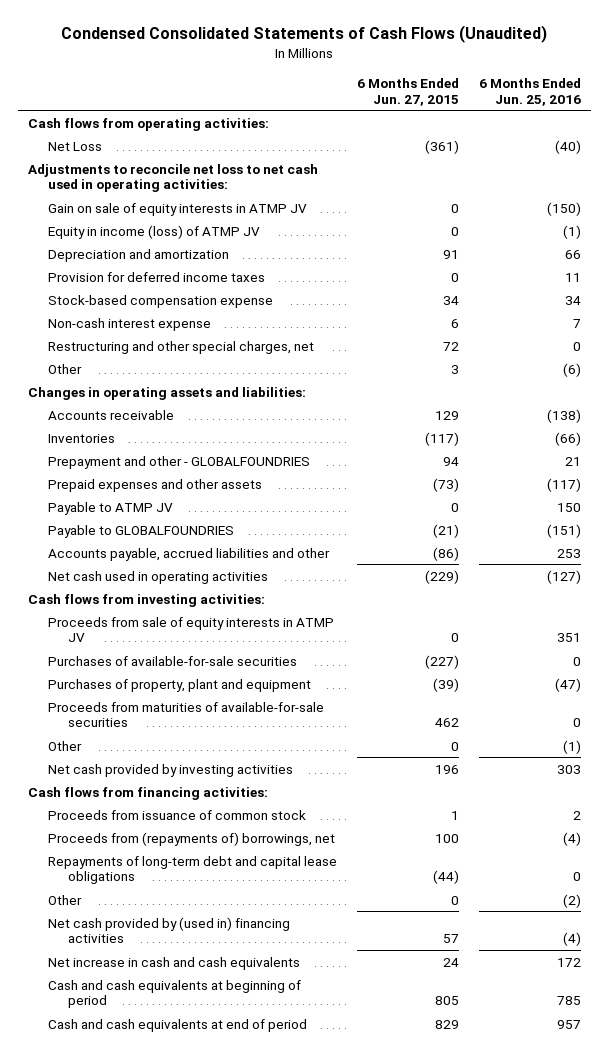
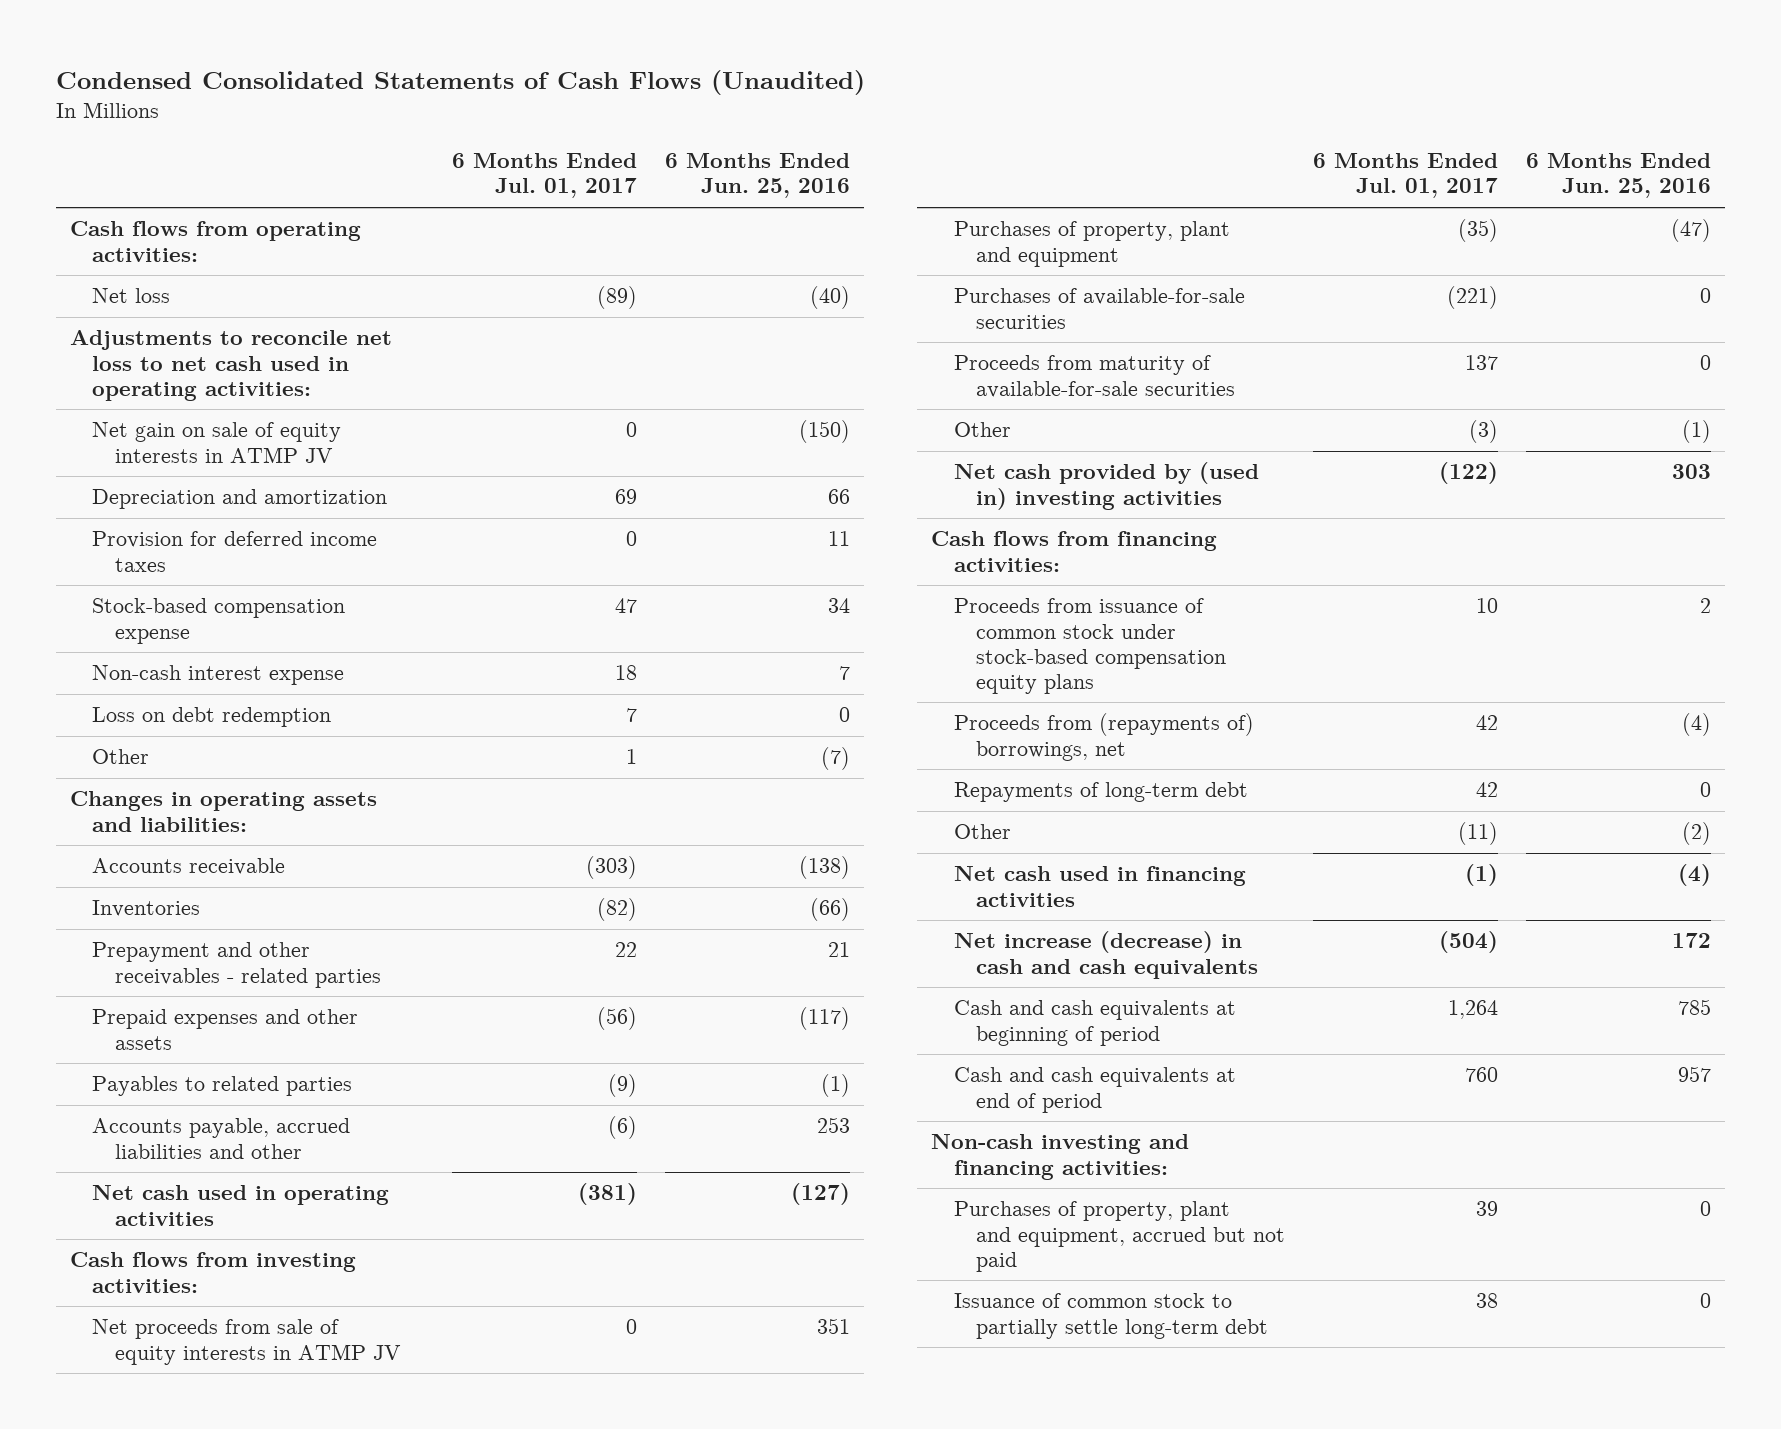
- | 6 Months Ended Jun. 27, 2015 | 6 Months Ended Jun. 25, 2016
+ | 6 Months Ended Jul. 01, 2017 | 6 Months Ended Jun. 25, 2016
- Net Loss | (361) | (40)
+ Net loss | (89) | (40)
- Gain on sale of equity interests in ATMP JV | 0 | (150)
- Equity in income (loss) of ATMP JV | 0 | (1)
+ Net gain on sale of equity interests in ATMP JV | 0 | (150)
- Restructuring and other special charges, net | 72 | 0
- Other | 3 | (6)
+ Loss on debt redemption | 7 | 0
+ Other | 1 | (7)
- Prepayment and other - GLOBALFOUNDRIES | 94 | 21
+ Prepayment and other receivables - related parties | 22 | 21
- Payable to ATMP JV | 0 | 150
- Payable to GLOBALFOUNDRIES | (21) | (151)
+ Payables to related parties | (9) | (1)
- Proceeds from sale of equity interests in ATMP JV | 0 | 351
+ Net proceeds from sale of equity interests in ATMP JV | 0 | 351
- Proceeds from maturities of available-for-sale securities | 462 | 0
moved down: Purchases of available-for-sale securities | (221) | 0
+ Proceeds from maturity of available-for-sale securities | 137 | 0
- Net cash provided by investing activities | 196 | 303
+ Net cash provided by (used in) investing activities | (122) | 303
- Proceeds from issuance of common stock | 1 | 2
+ Proceeds from issuance of common stock under stock-based compensation equity plans | 10 | 2
- Repayments of long-term debt and capital lease obligations | (44) | 0
+ Repayments of long-term debt | 42 | 0
- Net cash provided by (used in) financing activities | 57 | (4)
- Net increase in cash and cash equivalents | 24 | 172
+ Net cash used in financing activities | (1) | (4)
+ Net increase (decrease) in cash and cash equivalents | (504) | 172
+ Non-cash investing and financing activities:
+ Purchases of property, plant and equipment, accrued but not paid | 39 | 0
+ Issuance of common stock to partially settle long-term debt | 38 | 0

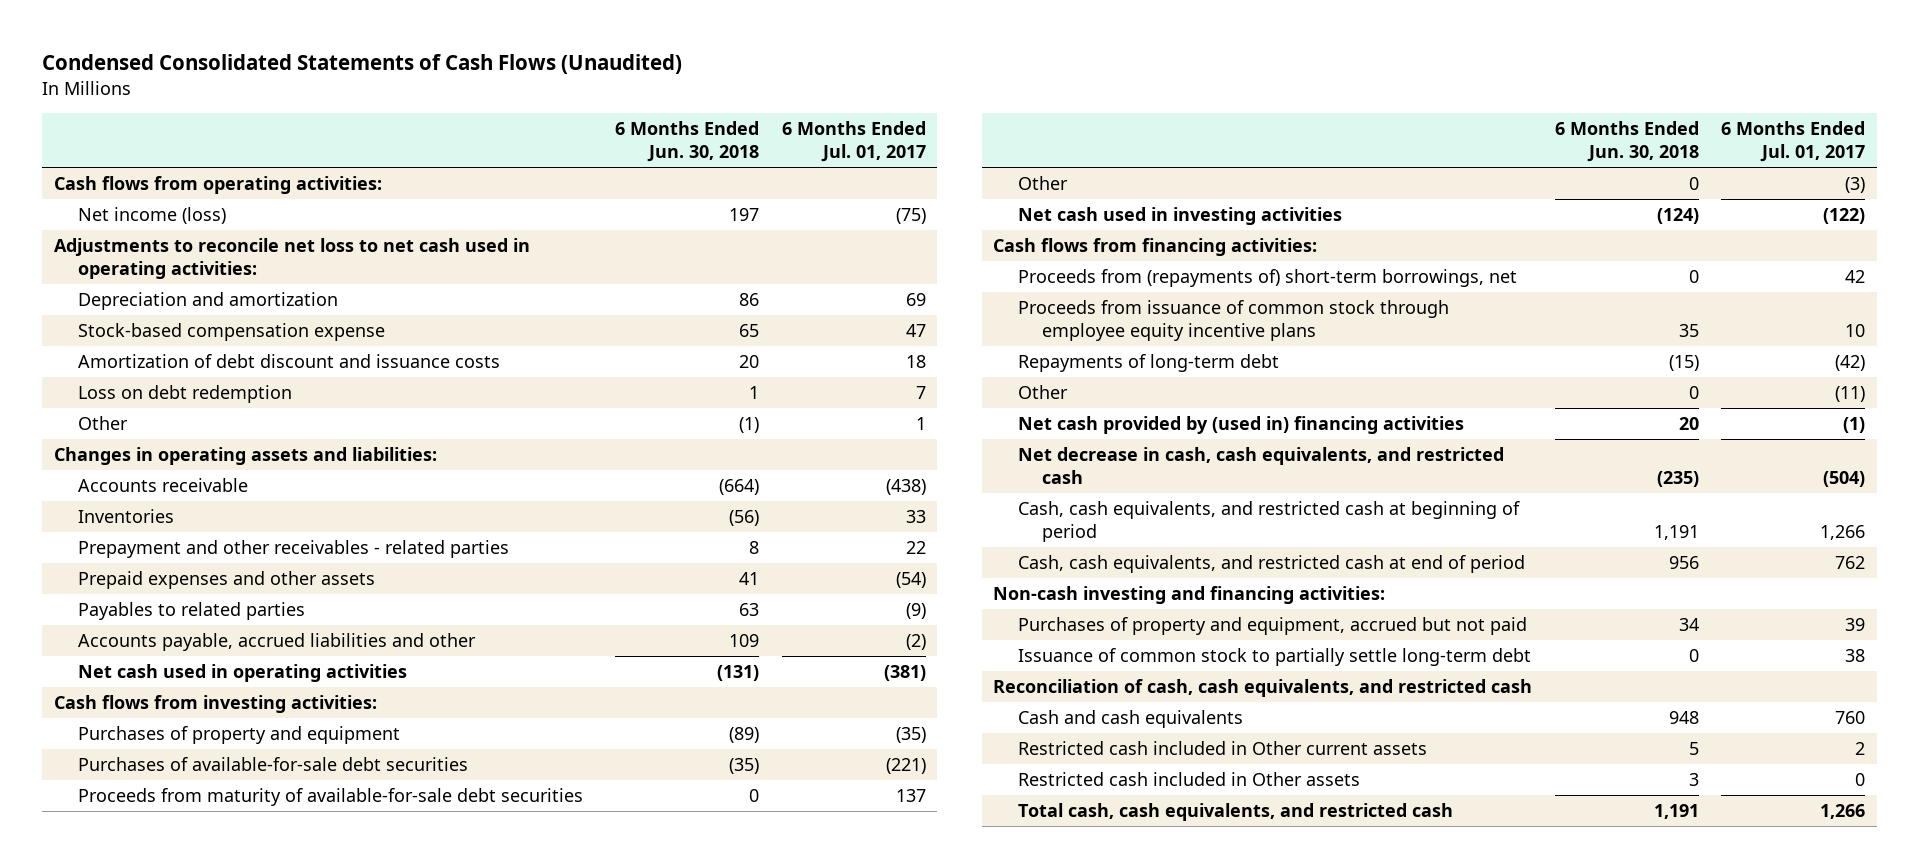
- | 6 Months Ended Jul. 01, 2017 | 6 Months Ended Jun. 25, 2016
+ | 6 Months Ended Jun. 30, 2018 | 6 Months Ended Jul. 01, 2017
- Net loss | (89) | (40)
+ Net income (loss) | 197 | (75)
- Net gain on sale of equity interests in ATMP JV | 0 | (150)
- Provision for deferred income taxes | 0 | 11
- Non-cash interest expense | 18 | 7
+ Amortization of debt discount and issuance costs | 20 | 18
- Accounts receivable | (303) | (138)
- Inventories | (82) | (66)
+ Accounts receivable | (664) | (438)
+ Inventories | (56) | 33
- Prepaid expenses and other assets | (56) | (117)
+ Prepaid expenses and other assets | 41 | (54)
- Accounts payable, accrued liabilities and other | (6) | 253
+ Accounts payable, accrued liabilities and other | 109 | (2)
- Net proceeds from sale of equity interests in ATMP JV | 0 | 351
- Purchases of property, plant and equipment | (35) | (47)
- Purchases of available-for-sale securities | (221) | 0
- Proceeds from maturity of available-for-sale securities | 137 | 0
+ Purchases of property and equipment | (89) | (35)
+ Purchases of available-for-sale debt securities | (35) | (221)
+ Proceeds from maturity of available-for-sale debt securities | 0 | 137
- Net cash provided by (used in) investing activities | (122) | 303
+ Net cash used in investing activities | (124) | (122)
- Proceeds from issuance of common stock under stock-based compensation equity plans | 10 | 2
- Proceeds from (repayments of) borrowings, net | 42 | (4)
- Repayments of long-term debt | 42 | 0
+ Proceeds from (repayments of) short-term borrowings, net | 0 | 42
+ Proceeds from issuance of common stock through employee equity incentive plans | 35 | 10
+ Repayments of long-term debt | (15) | (42)
- Net cash used in financing activities | (1) | (4)
- Net increase (decrease) in cash and cash equivalents | (504) | 172
- Cash and cash equivalents at beginning of period | 1,264 | 785
- Cash and cash equivalents at end of period | 760 | 957
+ Net cash provided by (used in) financing activities | 20 | (1)
+ Net decrease in cash, cash equivalents, and restricted cash | (235) | (504)
+ Cash, cash equivalents, and restricted cash at beginning of period | 1,191 | 1,266
+ Cash, cash equivalents, and restricted cash at end of period | 956 | 762
- Purchases of property, plant and equipment, accrued but not paid | 39 | 0
+ Purchases of property and equipment, accrued but not paid | 34 | 39
+ Reconciliation of cash, cash equivalents, and restricted cash
+ Cash and cash equivalents | 948 | 760
+ Restricted cash included in Other current assets | 5 | 2
+ Restricted cash included in Other assets | 3 | 0
+ Total cash, cash equivalents, and restricted cash | 1,191 | 1,266

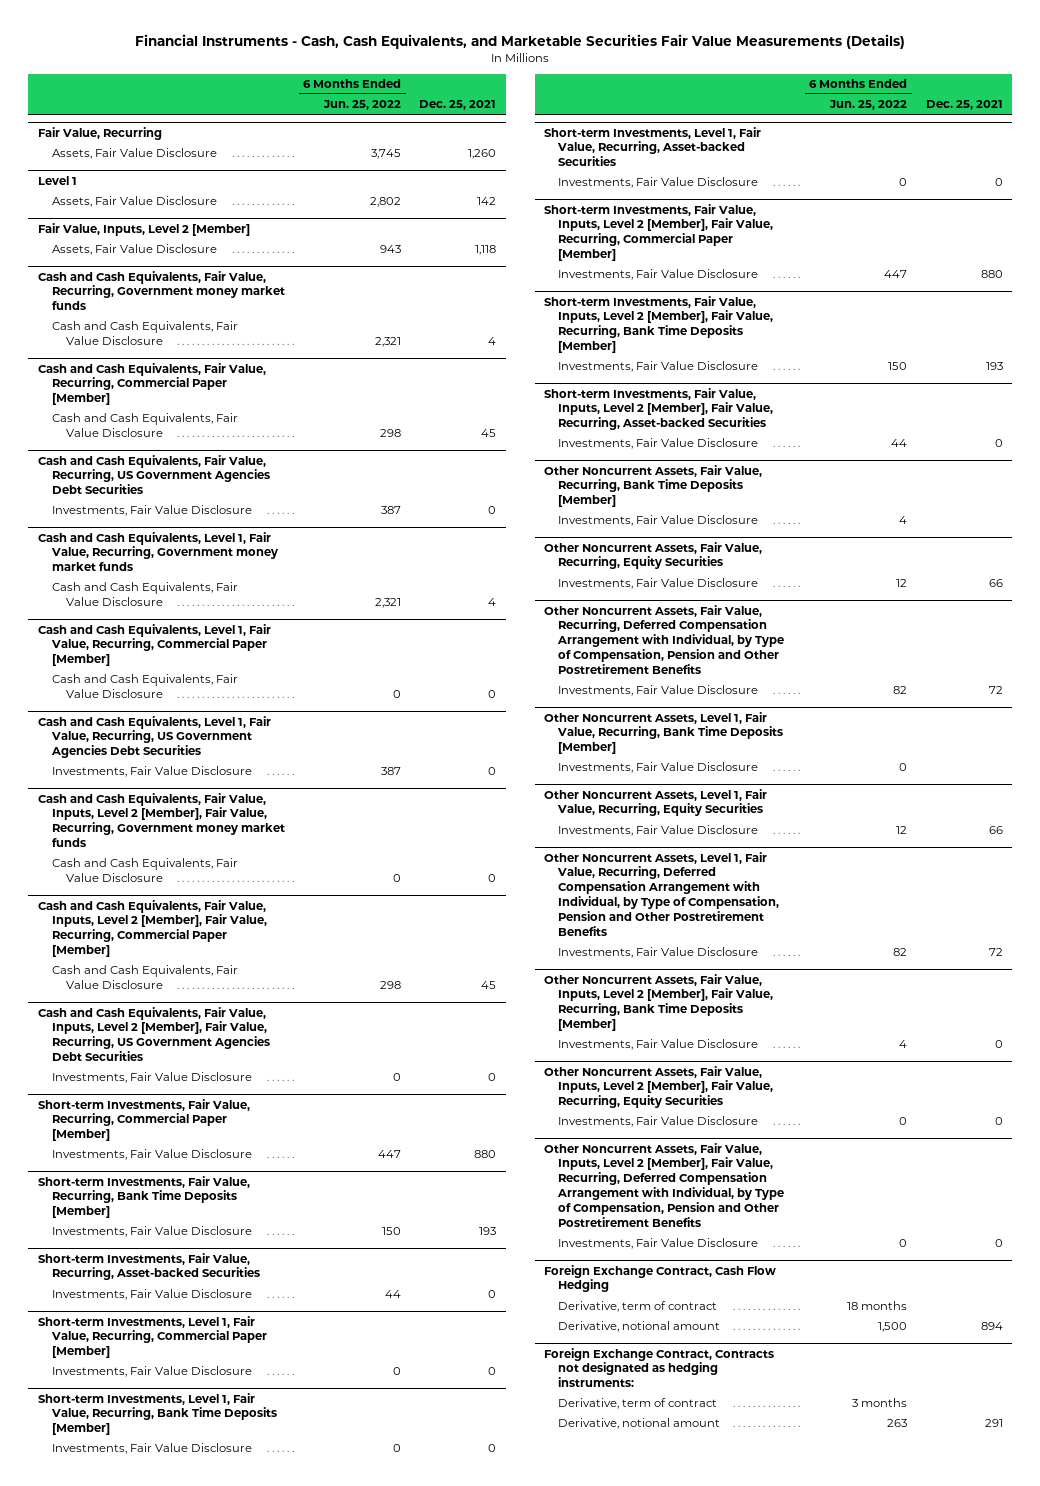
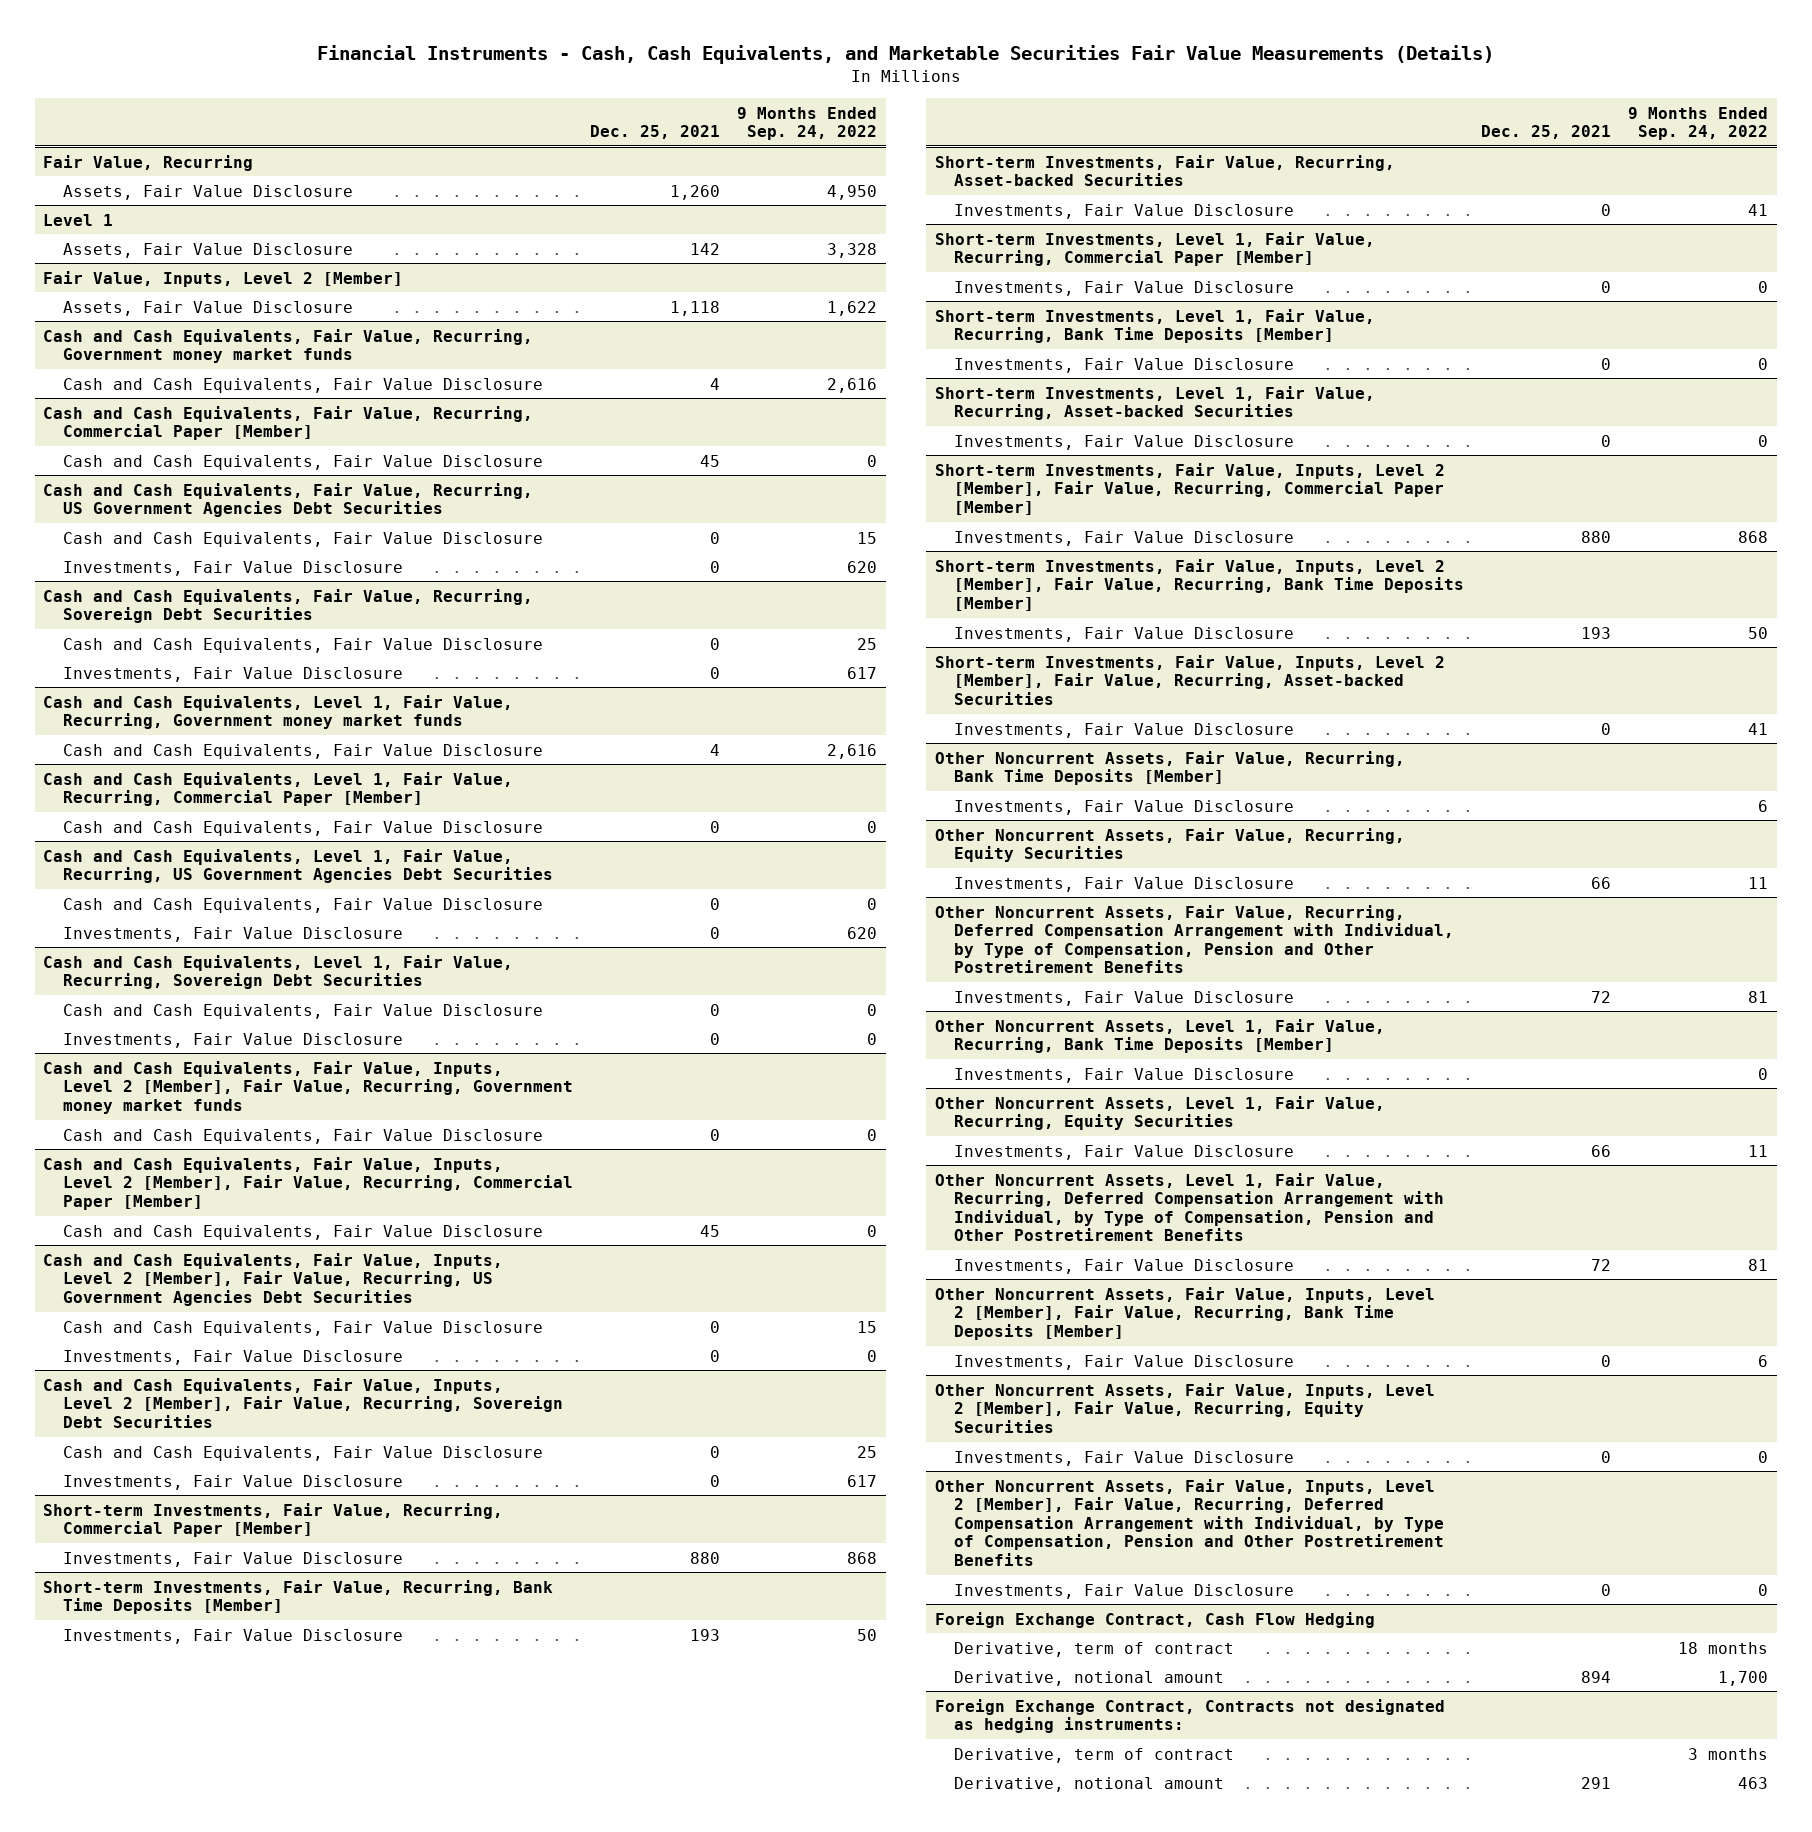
- | 6 Months Ended Jun. 25, 2022 | Dec. 25, 2021
+ | Dec. 25, 2021 | 9 Months Ended Sep. 24, 2022
@ Cash and Cash Equivalents, Fair Value, Recurring, US Government Agencies Debt Securities
+ Cash and Cash Equivalents, Fair Value Disclosure | 0 | 15
+ Cash and Cash Equivalents, Fair Value, Recurring, Sovereign Debt Securities
+ Cash and Cash Equivalents, Fair Value Disclosure | 0 | 25
+ Investments, Fair Value Disclosure | 0 | 617
@ Cash and Cash Equivalents, Level 1, Fair Value, Recurring, US Government Agencies Debt Securities
+ Cash and Cash Equivalents, Fair Value Disclosure | 0 | 0
+ Cash and Cash Equivalents, Level 1, Fair Value, Recurring, Sovereign Debt Securities
+ Cash and Cash Equivalents, Fair Value Disclosure | 0 | 0
+ Investments, Fair Value Disclosure | 0 | 0
@ Cash and Cash Equivalents, Fair Value, Inputs, Level 2 [Member], Fair Value, Recurring, US Government Agencies Debt Securities
+ Cash and Cash Equivalents, Fair Value Disclosure | 0 | 15
+ Cash and Cash Equivalents, Fair Value, Inputs, Level 2 [Member], Fair Value, Recurring, Sovereign Debt Securities
+ Cash and Cash Equivalents, Fair Value Disclosure | 0 | 25
+ Investments, Fair Value Disclosure | 0 | 617

